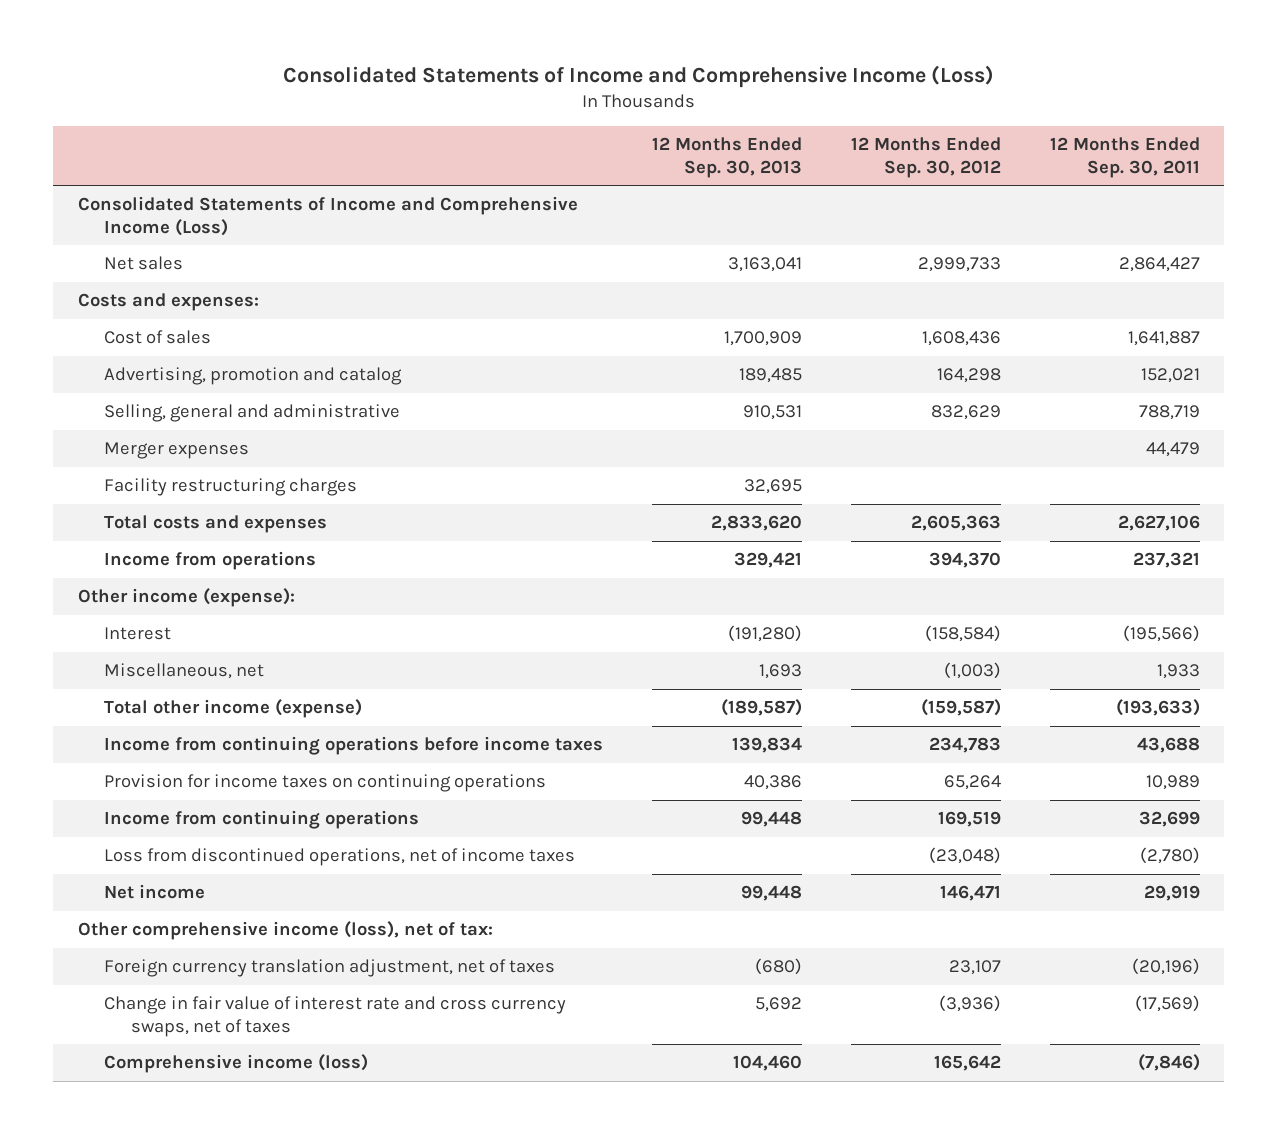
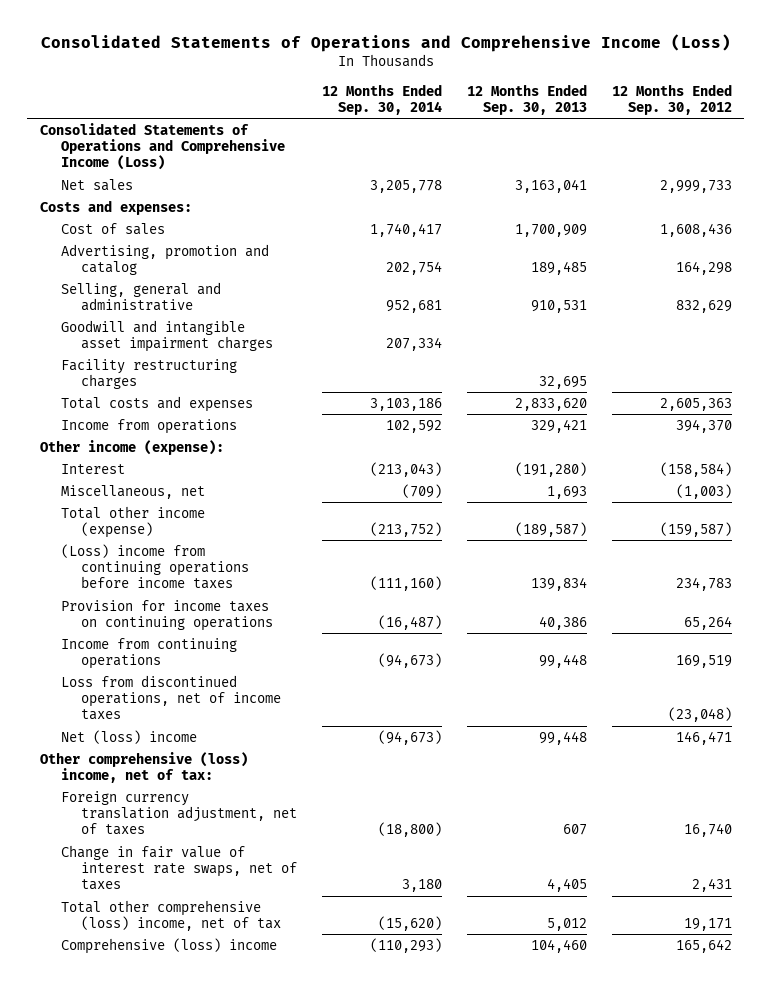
- Consolidated Statements of Income and Comprehensive Income (Loss)
+ Consolidated Statements of Operations and Comprehensive Income (Loss)
- | 12 Months Ended Sep. 30, 2013 | 12 Months Ended Sep. 30, 2012 | 12 Months Ended Sep. 30, 2011
+ | 12 Months Ended Sep. 30, 2014 | 12 Months Ended Sep. 30, 2013 | 12 Months Ended Sep. 30, 2012
- Consolidated Statements of Income and Comprehensive Income (Loss)
+ Consolidated Statements of Operations and Comprehensive Income (Loss)
- Merger expenses | | | 44,479
+ Goodwill and intangible asset impairment charges | 207,334 | |
- Income from continuing operations before income taxes | 139,834 | 234,783 | 43,688
+ (Loss) income from continuing operations before income taxes | (111,160) | 139,834 | 234,783
- Net income | 99,448 | 146,471 | 29,919
- Other comprehensive income (loss), net of tax:
- Foreign currency translation adjustment, net of taxes | (680) | 23,107 | (20,196)
- Change in fair value of interest rate and cross currency swaps, net of taxes | 5,692 | (3,936) | (17,569)
- Comprehensive income (loss) | 104,460 | 165,642 | (7,846)
+ Net (loss) income | (94,673) | 99,448 | 146,471
+ Other comprehensive (loss) income, net of tax:
+ Foreign currency translation adjustment, net of taxes | (18,800) | 607 | 16,740
+ Change in fair value of interest rate swaps, net of taxes | 3,180 | 4,405 | 2,431
+ Total other comprehensive (loss) income, net of tax | (15,620) | 5,012 | 19,171
+ Comprehensive (loss) income | (110,293) | 104,460 | 165,642

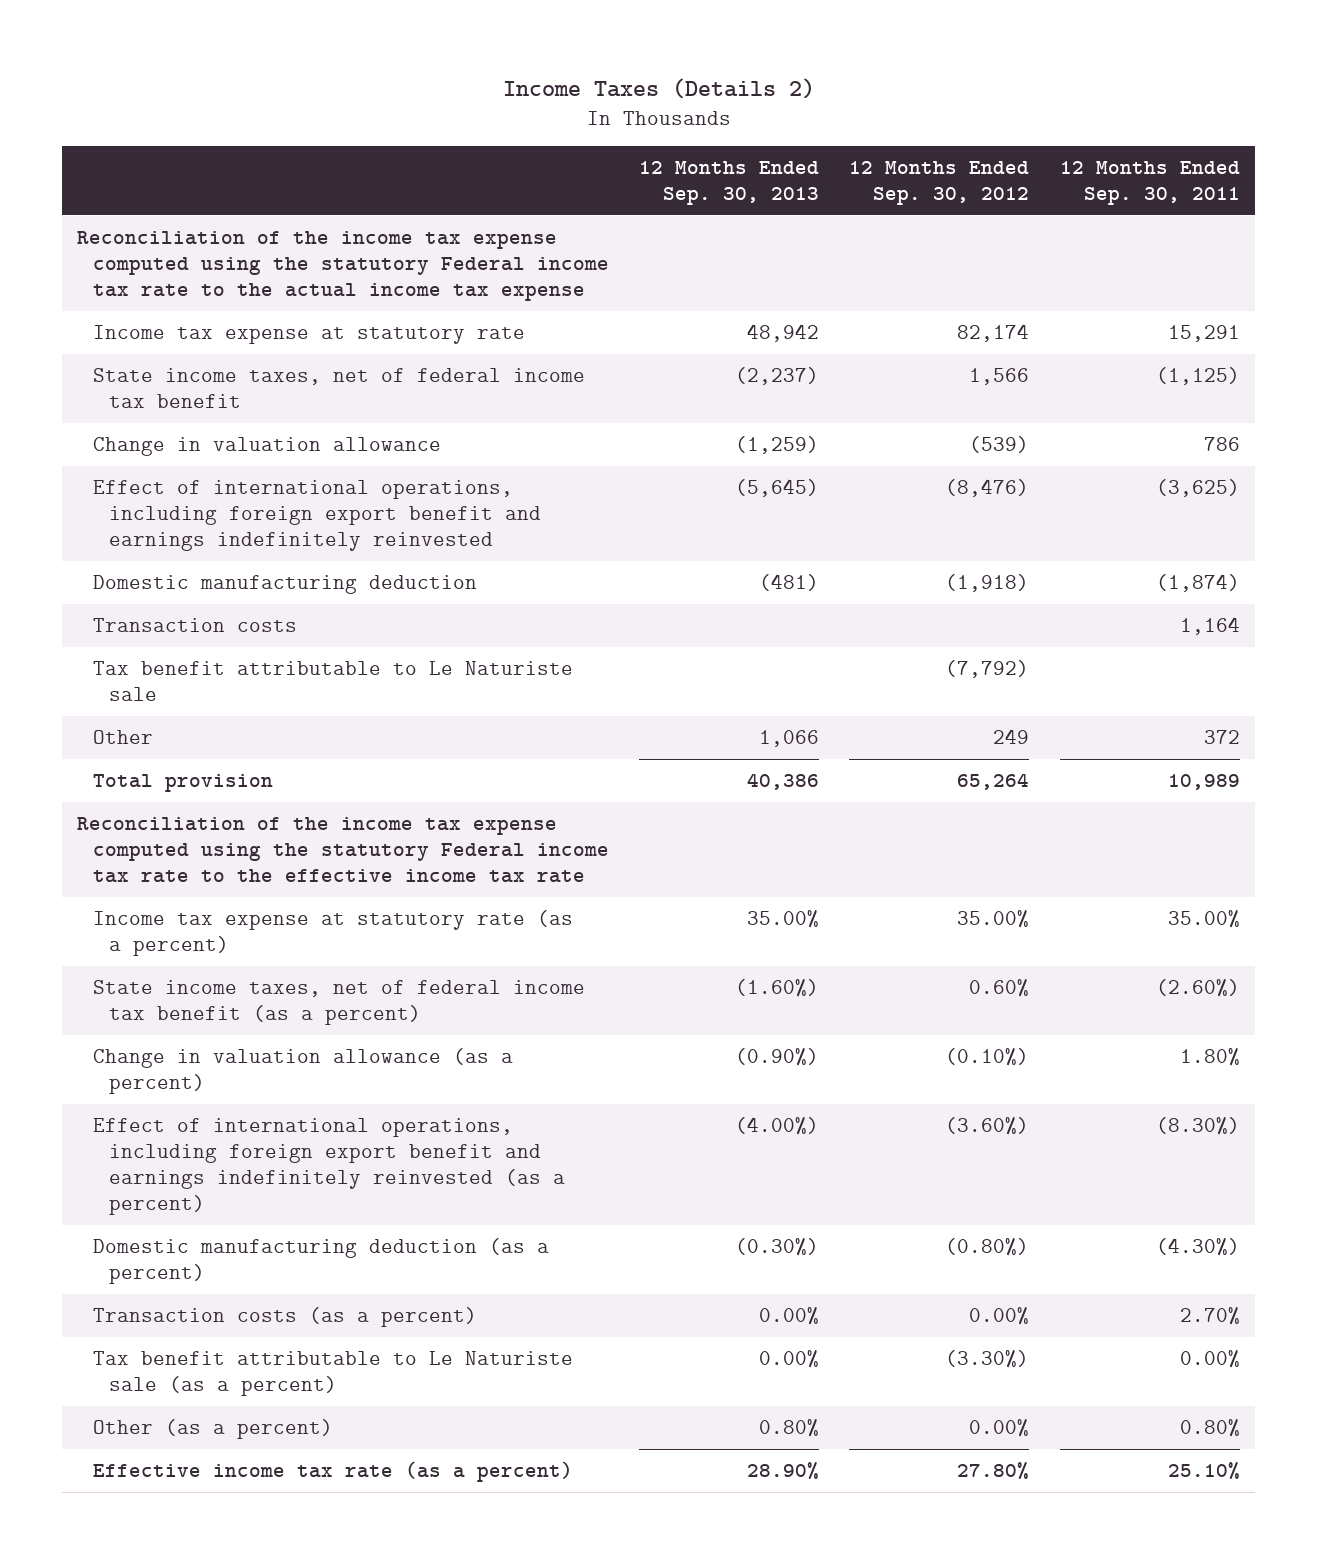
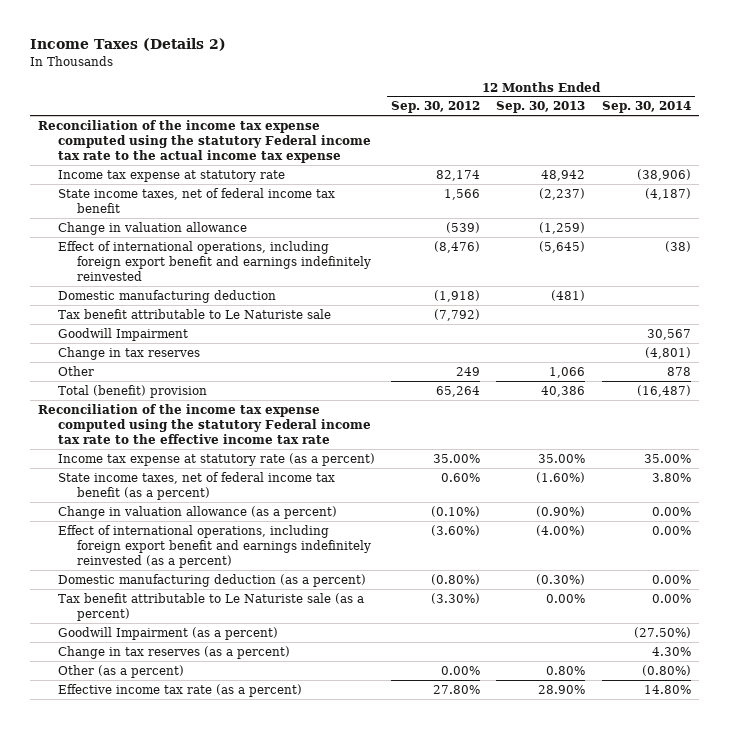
- | 12 Months Ended Sep. 30, 2013 | 12 Months Ended Sep. 30, 2012 | 12 Months Ended Sep. 30, 2011
+ | 12 Months Ended Sep. 30, 2012 | 12 Months Ended Sep. 30, 2013 | 12 Months Ended Sep. 30, 2014
- Transaction costs | | | 1,164
+ Goodwill Impairment | | | 30,567
+ Change in tax reserves | | | (4,801)
- Total provision | 40,386 | 65,264 | 10,989
+ Total (benefit) provision | 65,264 | 40,386 | (16,487)
- Transaction costs (as a percent) | 0.00% | 0.00% | 2.70%
+ Goodwill Impairment (as a percent) | | | (27.50%)
+ Change in tax reserves (as a percent) | | | 4.30%

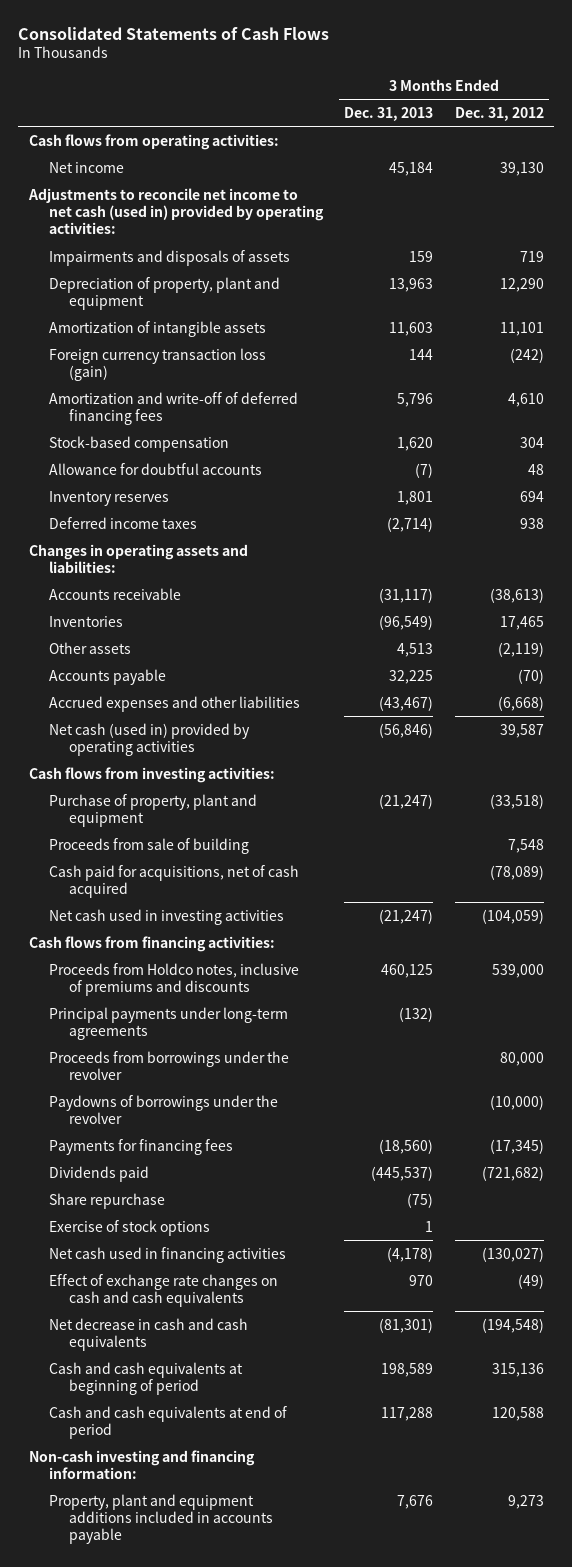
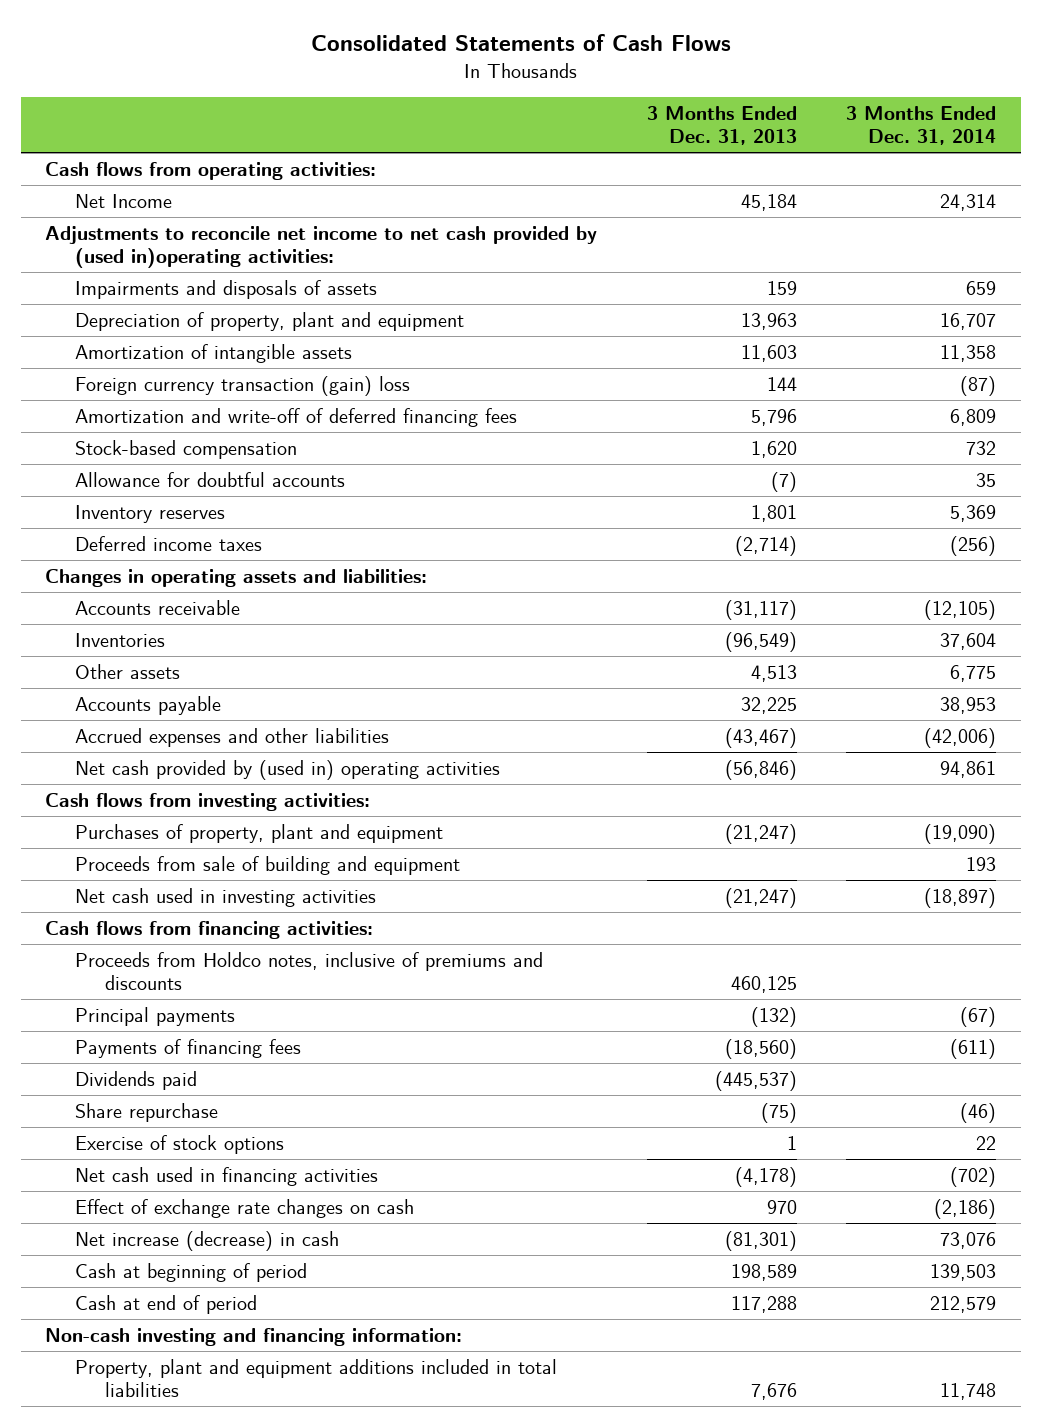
- | 3 Months Ended Dec. 31, 2013 | 3 Months Ended Dec. 31, 2012
+ | 3 Months Ended Dec. 31, 2013 | 3 Months Ended Dec. 31, 2014
- Net income | 45,184 | 39,130
- Adjustments to reconcile net income to net cash (used in) provided by operating activities:
+ Net Income | 45,184 | 24,314
+ Adjustments to reconcile net income to net cash provided by (used in)operating activities:
- Foreign currency transaction loss (gain) | 144 | (242)
+ Foreign currency transaction (gain) loss | 144 | (87)
- Net cash (used in) provided by operating activities | (56,846) | 39,587
+ Net cash provided by (used in) operating activities | (56,846) | 94,861
- Purchase of property, plant and equipment | (21,247) | (33,518)
- Proceeds from sale of building | | 7,548
- Cash paid for acquisitions, net of cash acquired | | (78,089)
+ Purchases of property, plant and equipment | (21,247) | (19,090)
+ Proceeds from sale of building and equipment | | 193
- Principal payments under long-term agreements | (132) |
- Proceeds from borrowings under the revolver | | 80,000
- Paydowns of borrowings under the revolver | | (10,000)
- Payments for financing fees | (18,560) | (17,345)
+ Principal payments | (132) | (67)
+ Payments of financing fees | (18,560) | (611)
- Effect of exchange rate changes on cash and cash equivalents | 970 | (49)
- Net decrease in cash and cash equivalents | (81,301) | (194,548)
- Cash and cash equivalents at beginning of period | 198,589 | 315,136
- Cash and cash equivalents at end of period | 117,288 | 120,588
+ Effect of exchange rate changes on cash | 970 | (2,186)
+ Net increase (decrease) in cash | (81,301) | 73,076
+ Cash at beginning of period | 198,589 | 139,503
+ Cash at end of period | 117,288 | 212,579
- Property, plant and equipment additions included in accounts payable | 7,676 | 9,273
+ Property, plant and equipment additions included in total liabilities | 7,676 | 11,748

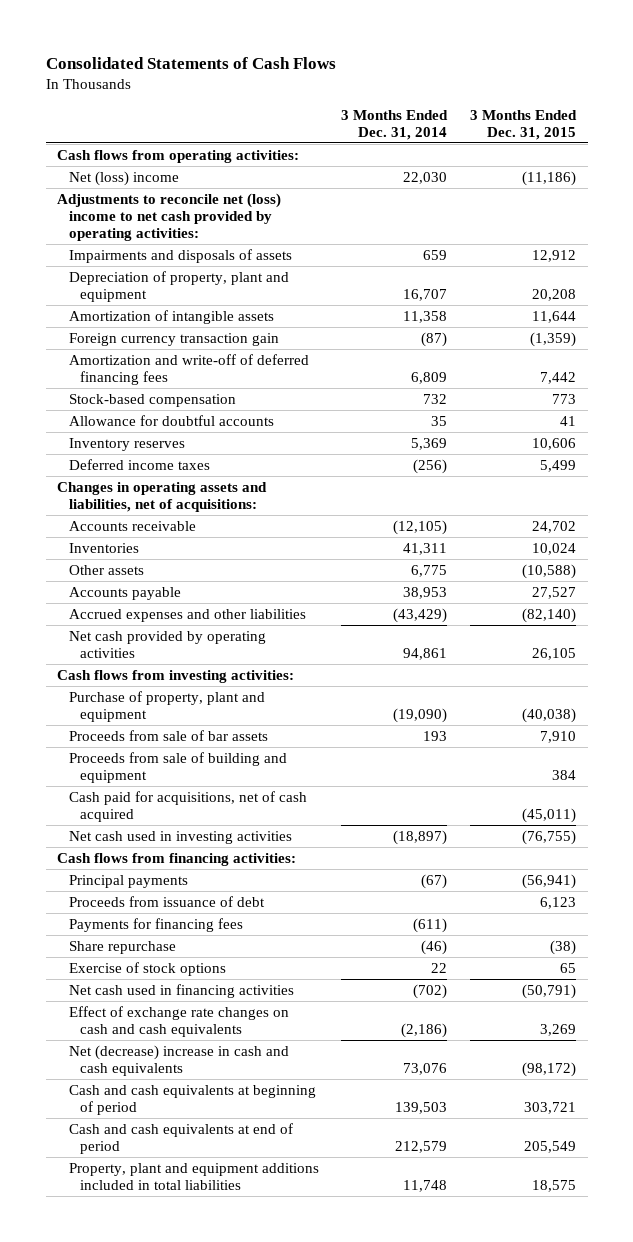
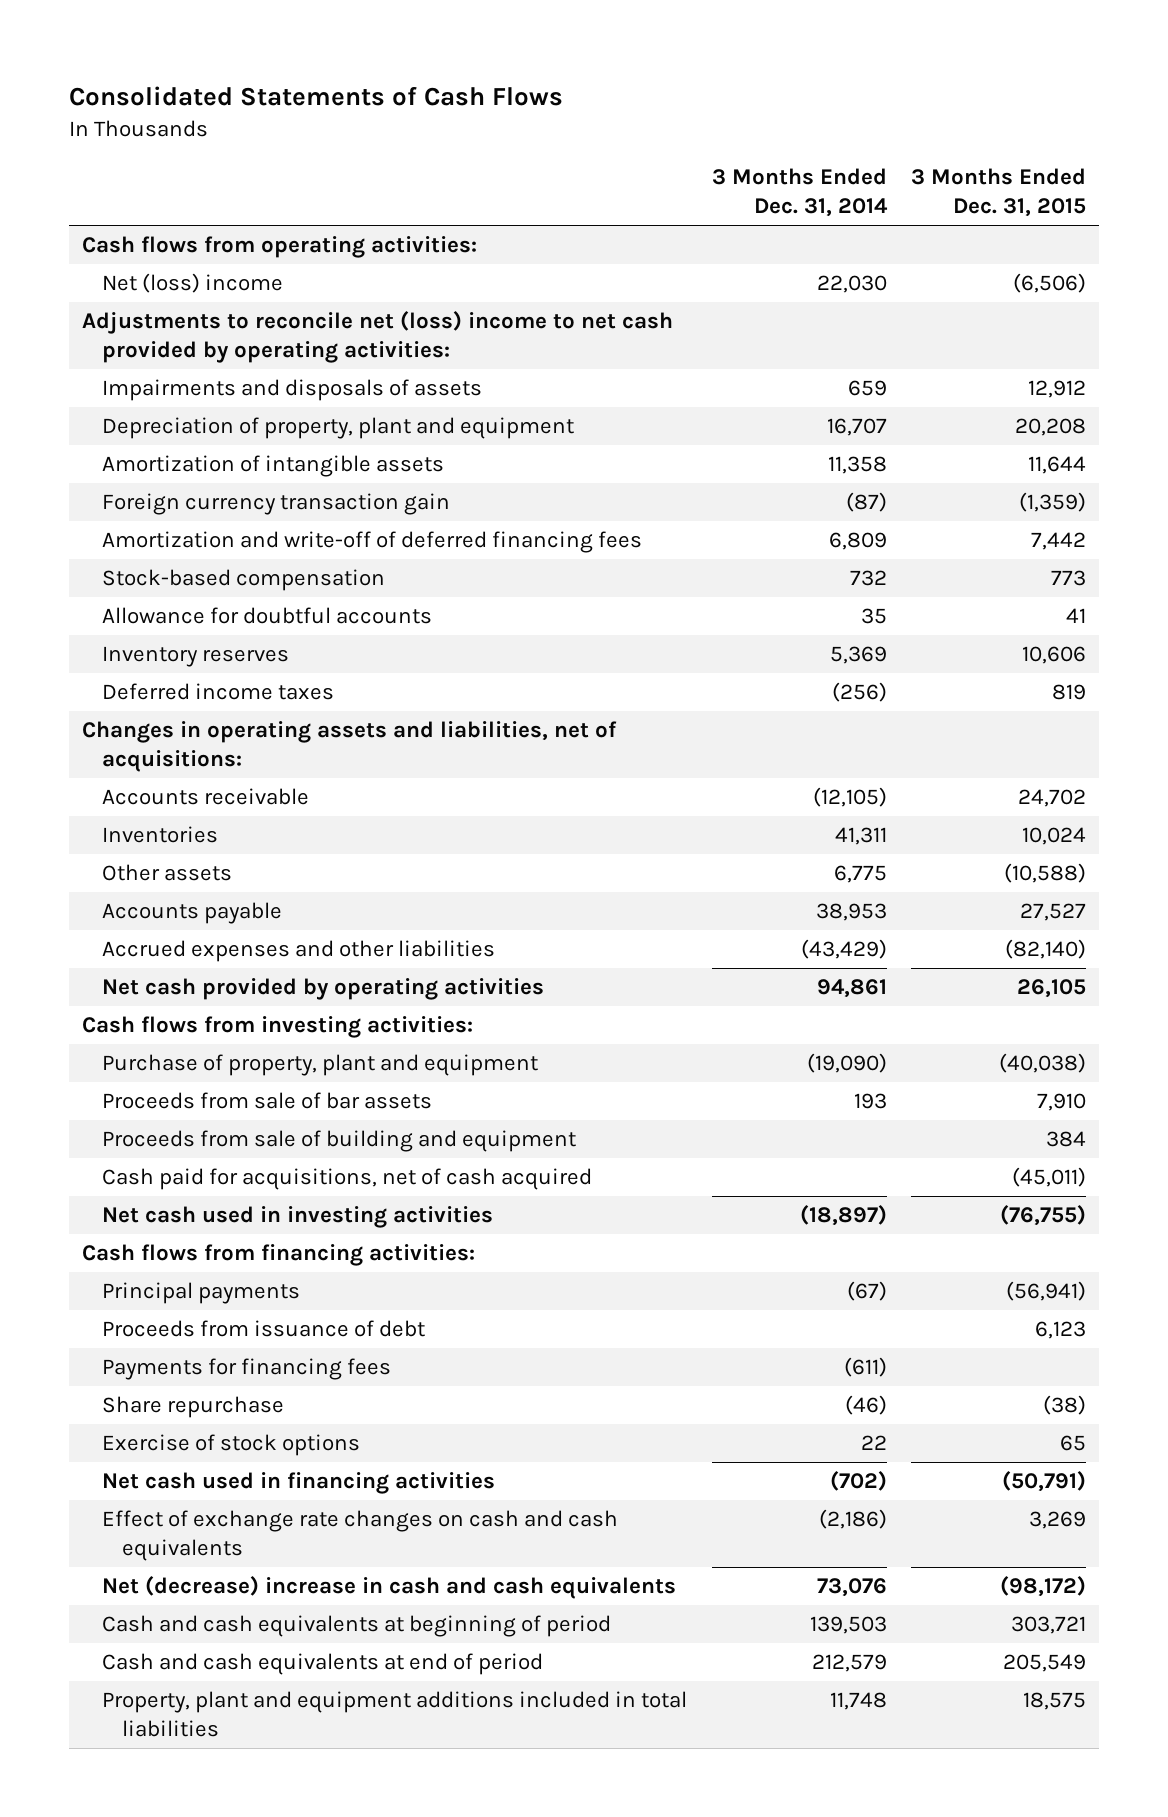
- Net (loss) income | 22,030 | (11,186)
+ Net (loss) income | 22,030 | (6,506)
- Deferred income taxes | (256) | 5,499
+ Deferred income taxes | (256) | 819

